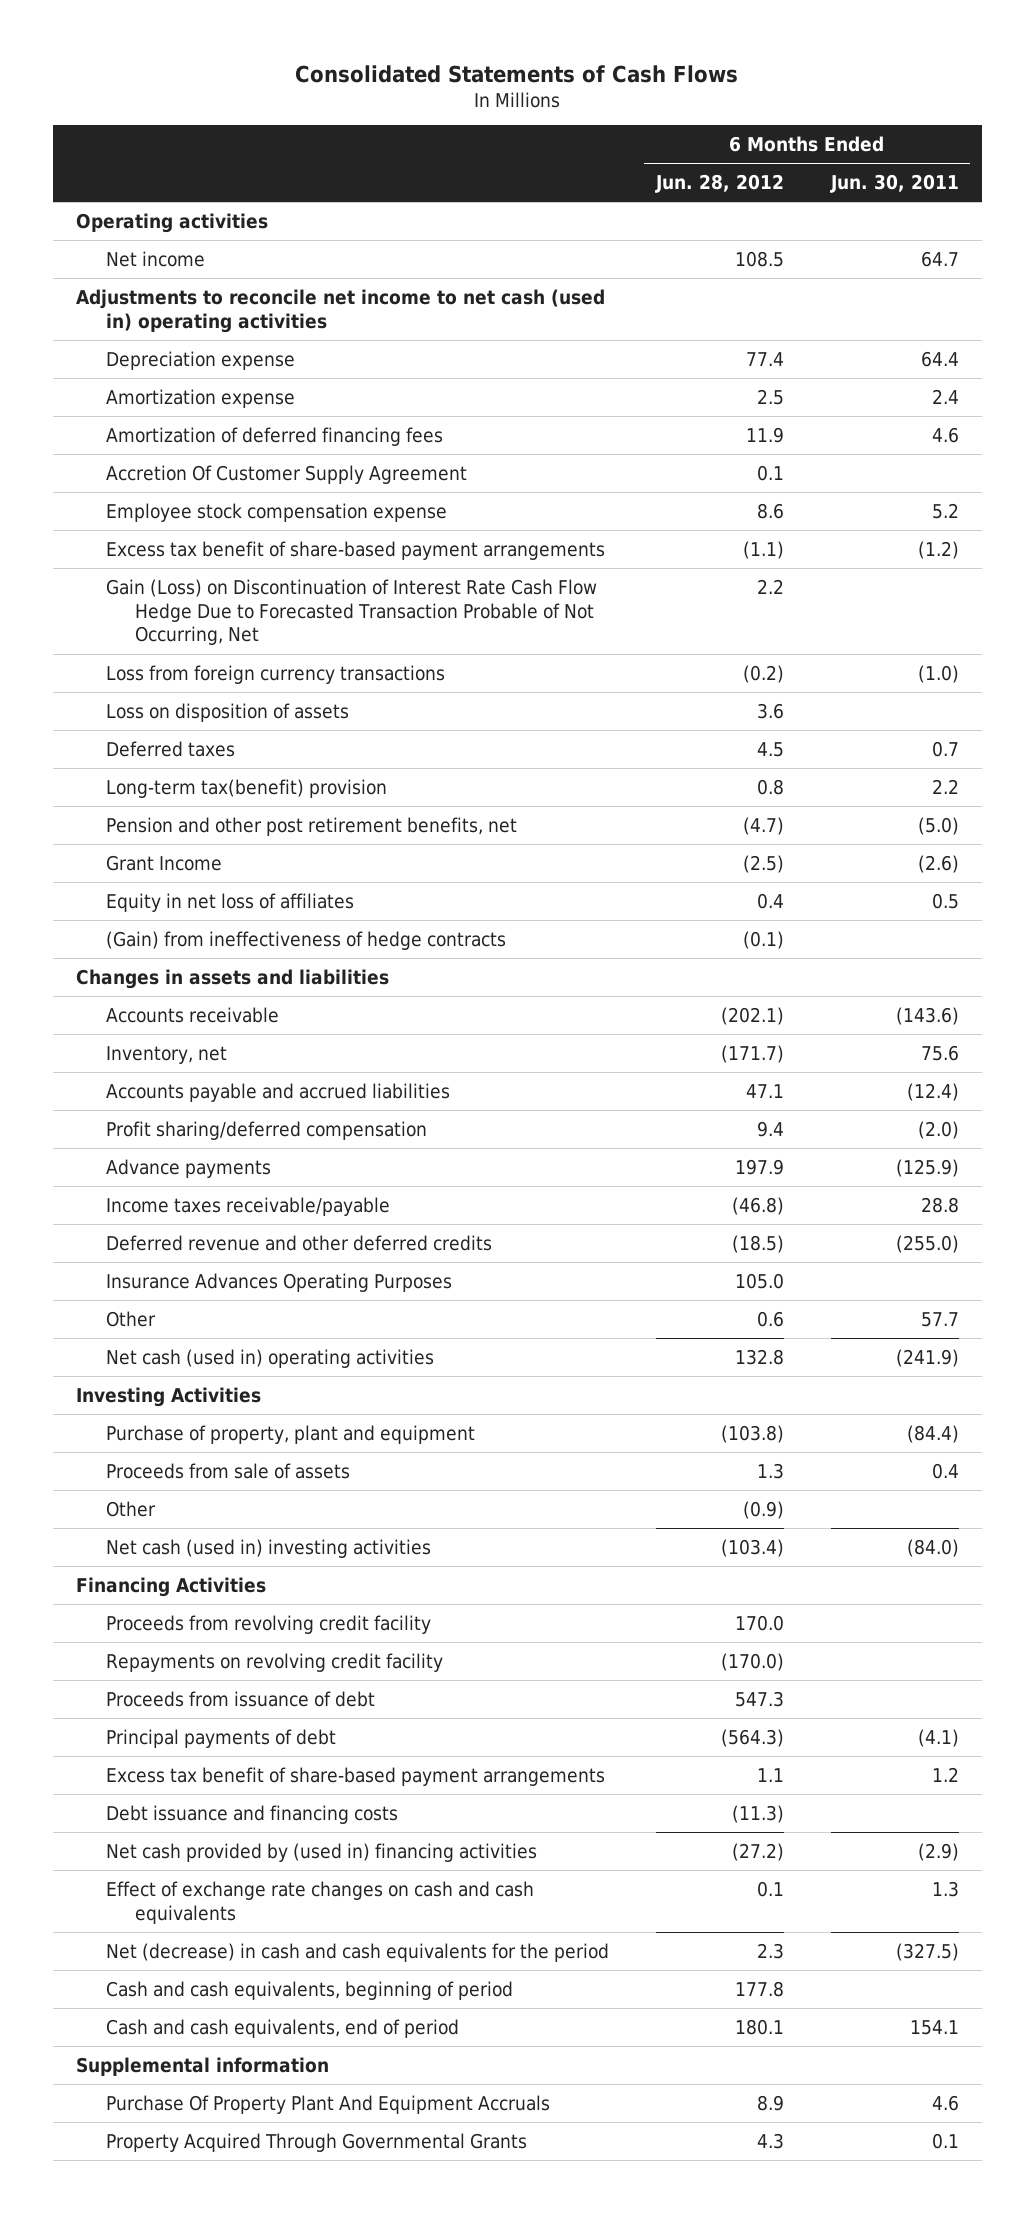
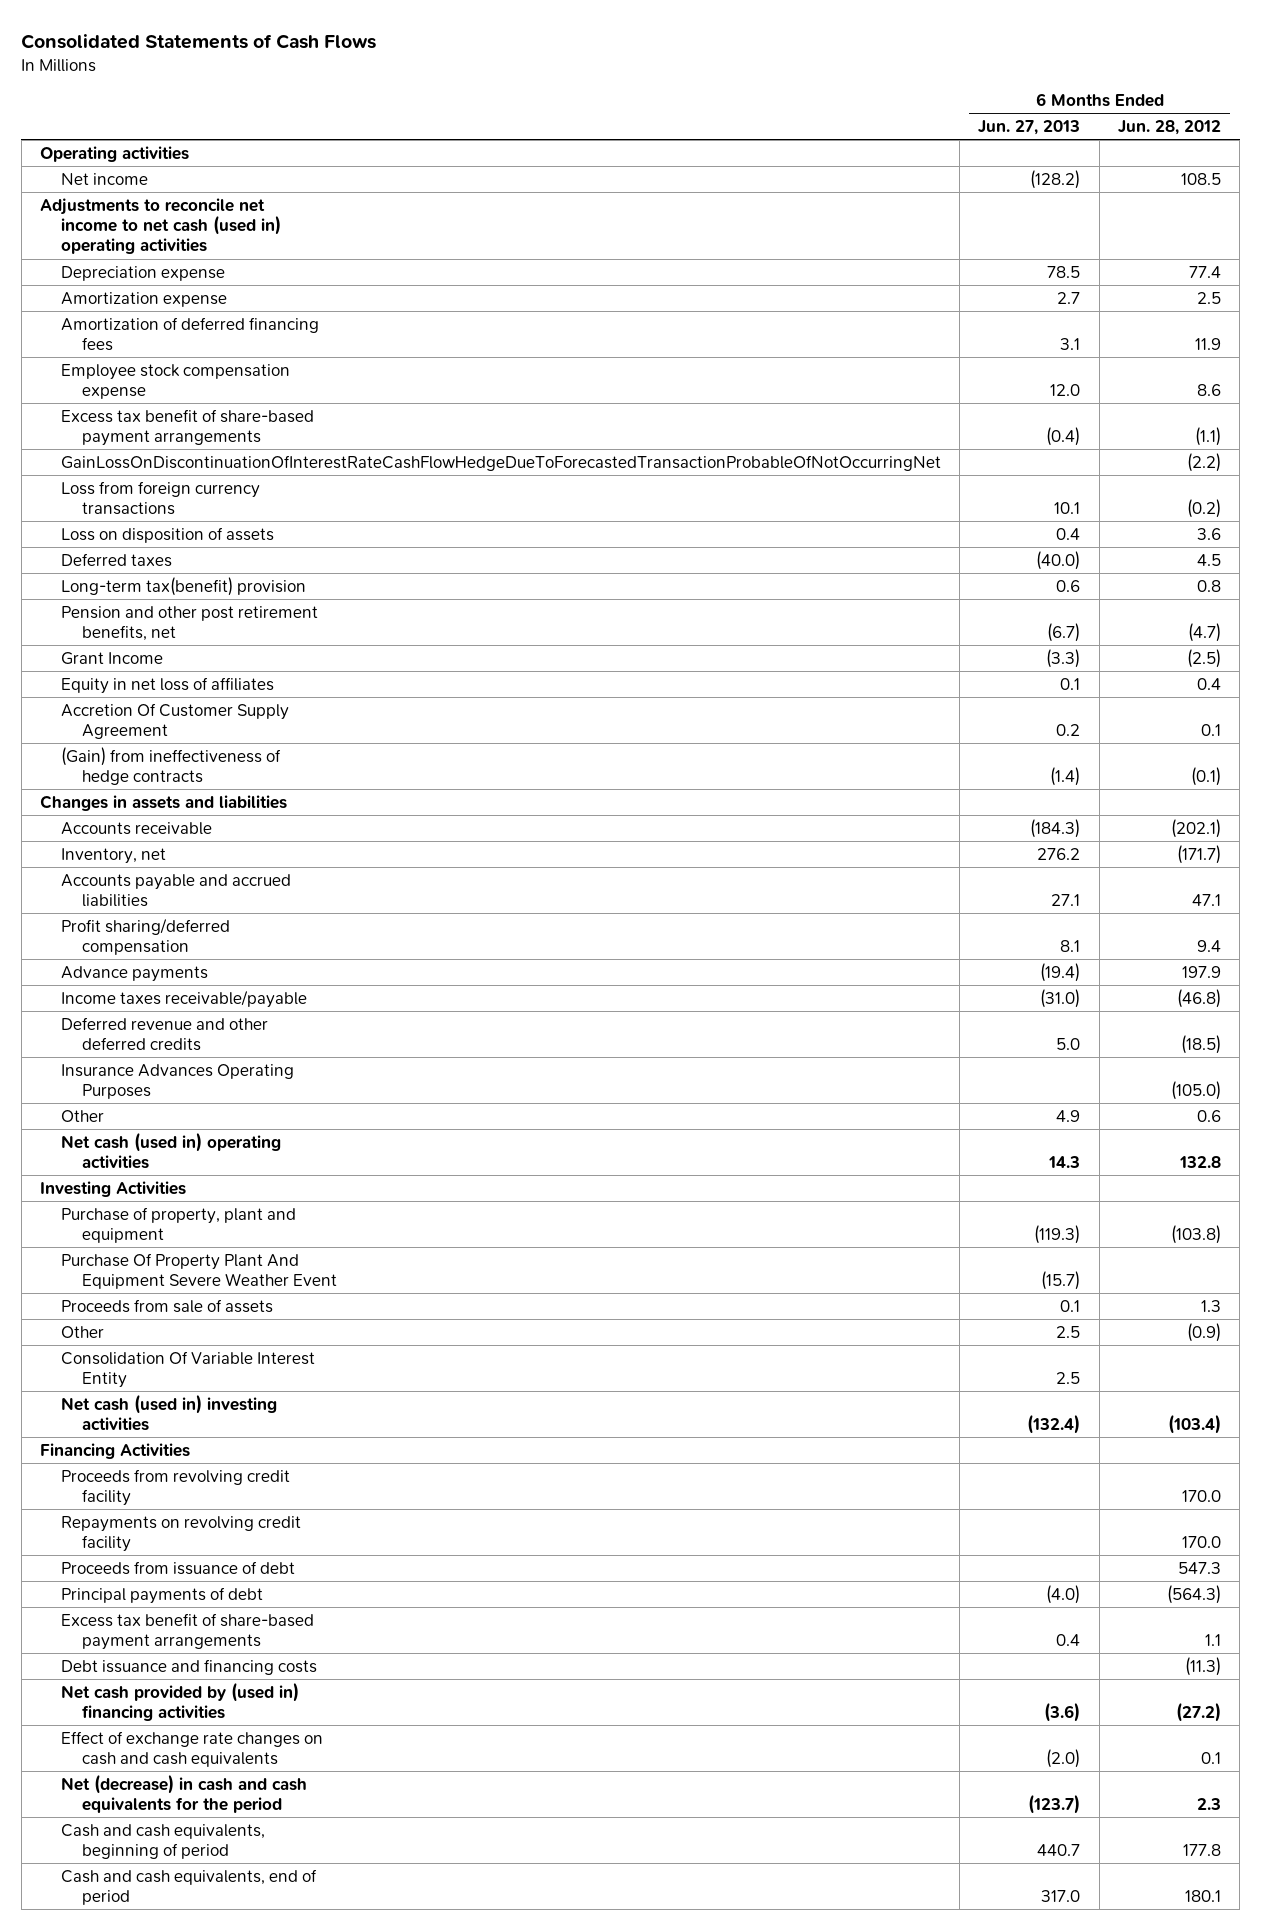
- | 6 Months Ended Jun. 28, 2012 | 6 Months Ended Jun. 30, 2011
+ | 6 Months Ended Jun. 27, 2013 | 6 Months Ended Jun. 28, 2012
- Gain (Loss) on Discontinuation of Interest Rate Cash Flow Hedge Due to Forecasted Transaction Probable of Not Occurring, Net | 2.2 |
+ GainLossOnDiscontinuationOfInterestRateCashFlowHedgeDueToForecastedTransactionProbableOfNotOccurringNet | | (2.2)
moved down: Accretion Of Customer Supply Agreement | 0.2 | 0.1
- Insurance Advances Operating Purposes | 105.0 |
+ Insurance Advances Operating Purposes | | (105.0)
+ Purchase Of Property Plant And Equipment Severe Weather Event | (15.7) |
+ Consolidation Of Variable Interest Entity | 2.5 |
- Repayments on revolving credit facility | (170.0) |
+ Repayments on revolving credit facility | | 170.0
- Supplemental information
- Purchase Of Property Plant And Equipment Accruals | 8.9 | 4.6
- Property Acquired Through Governmental Grants | 4.3 | 0.1

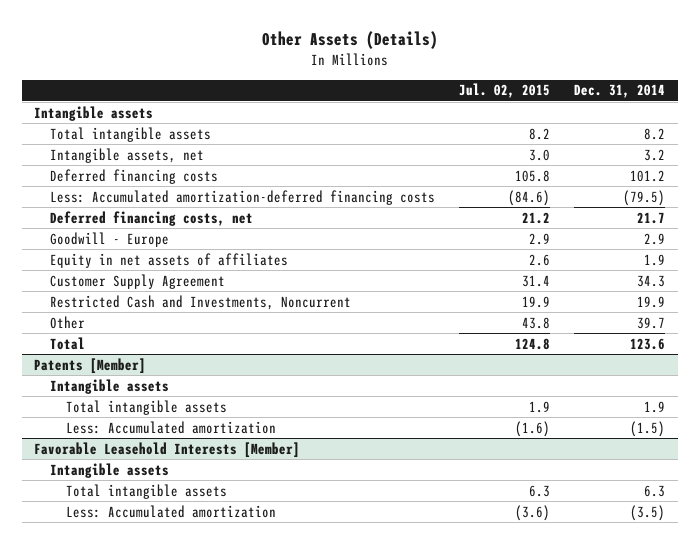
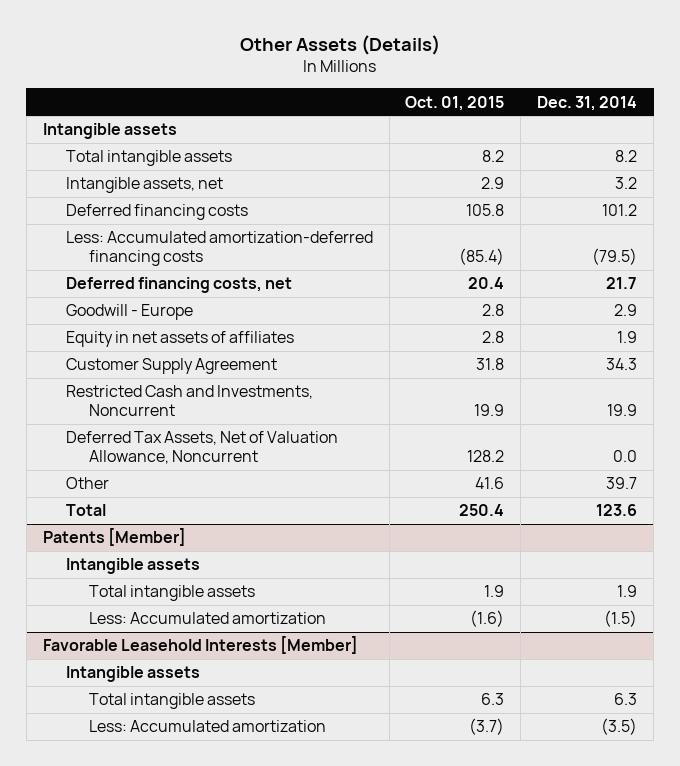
- | Jul. 02, 2015 | Dec. 31, 2014
+ | Oct. 01, 2015 | Dec. 31, 2014
+ Deferred Tax Assets, Net of Valuation Allowance, Noncurrent | 128.2 | 0.0

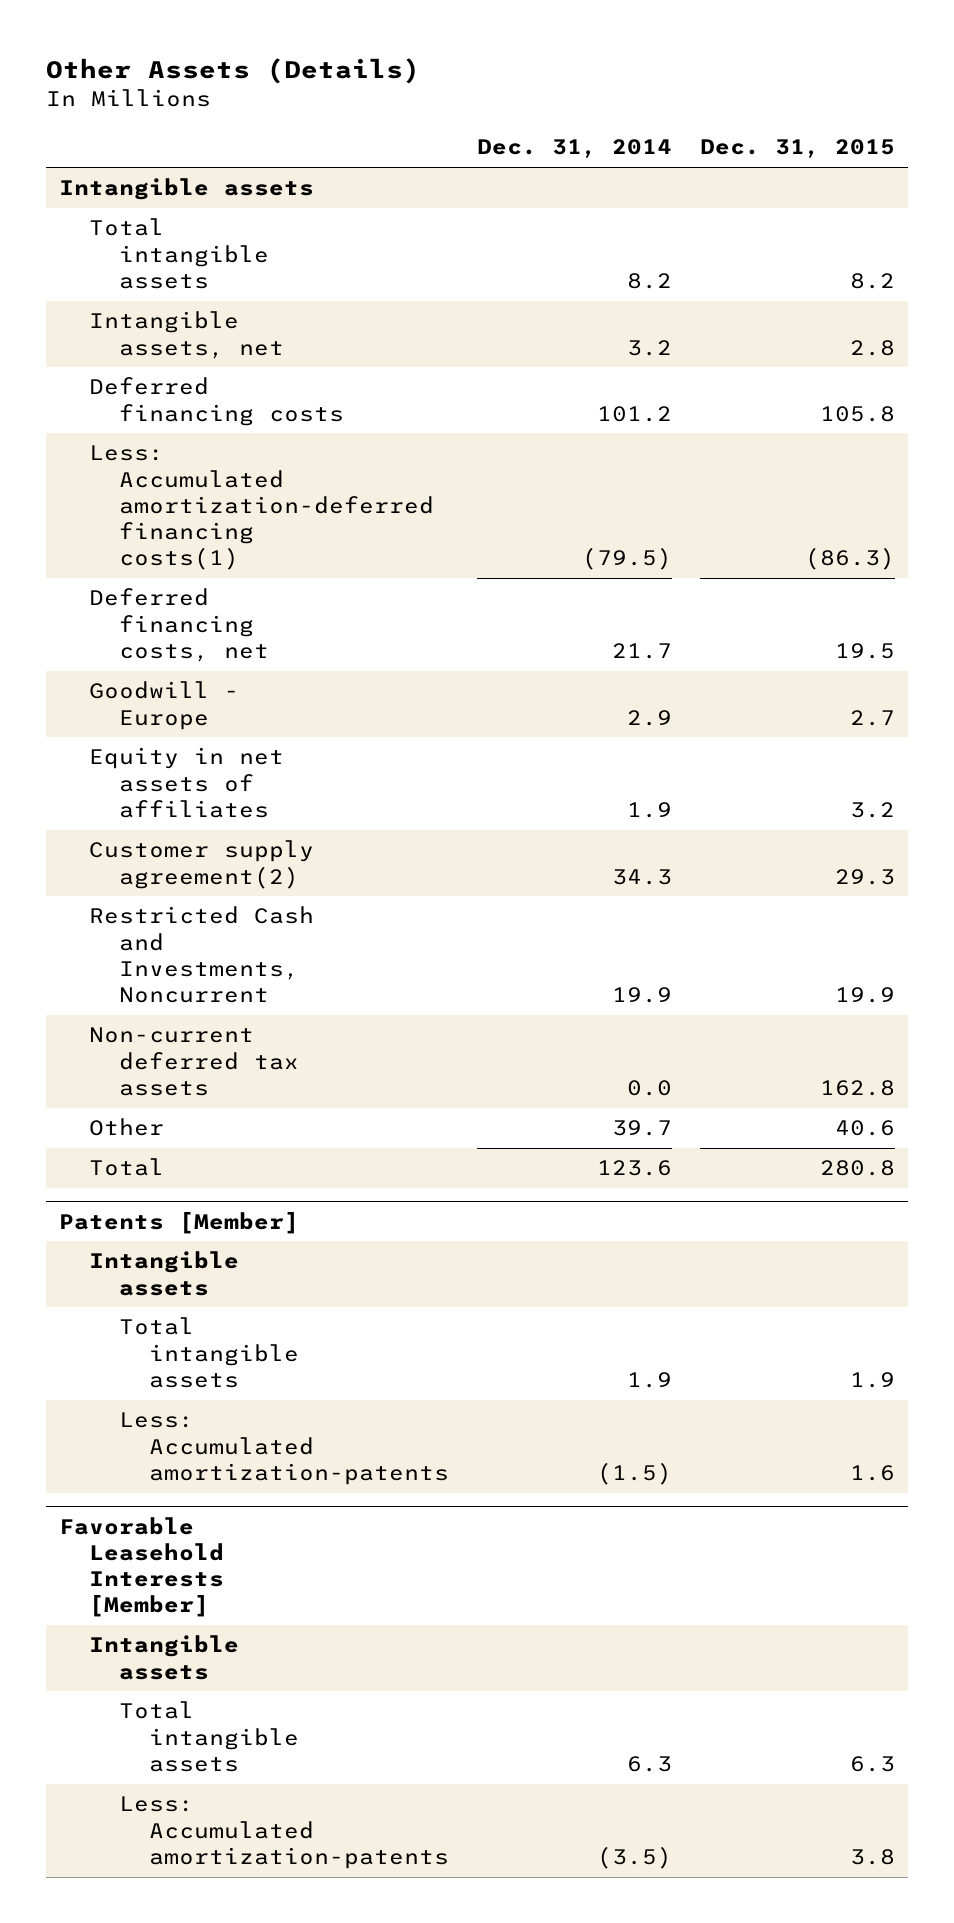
- | Oct. 01, 2015 | Dec. 31, 2014
+ | Dec. 31, 2014 | Dec. 31, 2015
- Less: Accumulated amortization-deferred financing costs | (85.4) | (79.5)
+ Less: Accumulated amortization-deferred financing costs(1) | (79.5) | (86.3)
- Customer Supply Agreement | 31.8 | 34.3
+ Customer supply agreement(2) | 34.3 | 29.3
- Deferred Tax Assets, Net of Valuation Allowance, Noncurrent | 128.2 | 0.0
+ Non-current deferred tax assets | 0.0 | 162.8
@ Patents [Member]
- Less: Accumulated amortization | (1.6) | (1.5)
+ Less: Accumulated amortization-patents | (1.5) | 1.6
@ Favorable Leasehold Interests [Member]
- Less: Accumulated amortization | (3.7) | (3.5)
+ Less: Accumulated amortization-patents | (3.5) | 3.8

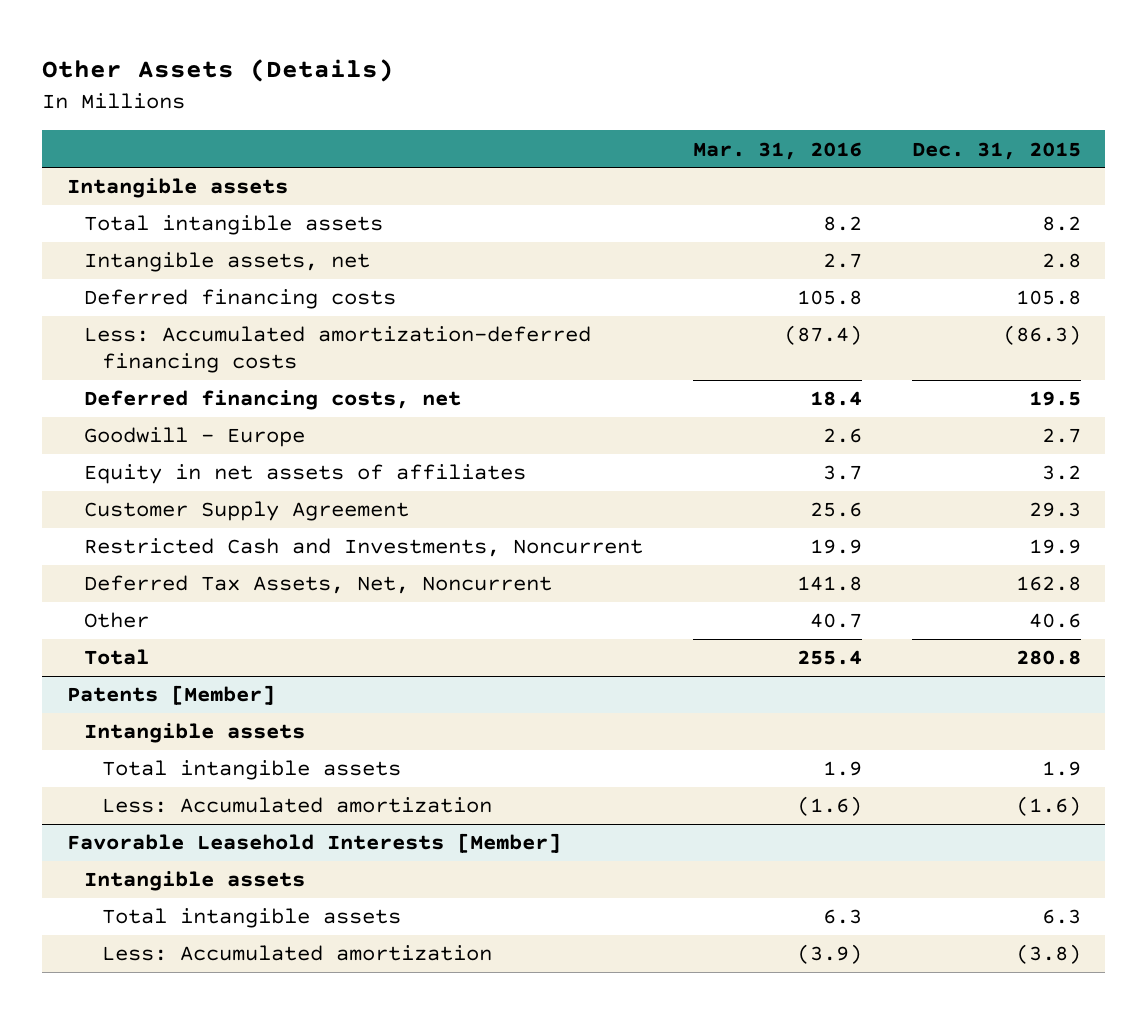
- | Dec. 31, 2014 | Dec. 31, 2015
+ | Mar. 31, 2016 | Dec. 31, 2015
- Less: Accumulated amortization-deferred financing costs(1) | (79.5) | (86.3)
+ Less: Accumulated amortization-deferred financing costs | (87.4) | (86.3)
- Customer supply agreement(2) | 34.3 | 29.3
+ Customer Supply Agreement | 25.6 | 29.3
- Non-current deferred tax assets | 0.0 | 162.8
+ Deferred Tax Assets, Net, Noncurrent | 141.8 | 162.8
@ Patents [Member]
- Less: Accumulated amortization-patents | (1.5) | 1.6
+ Less: Accumulated amortization | (1.6) | (1.6)
@ Favorable Leasehold Interests [Member]
- Less: Accumulated amortization-patents | (3.5) | 3.8
+ Less: Accumulated amortization | (3.9) | (3.8)

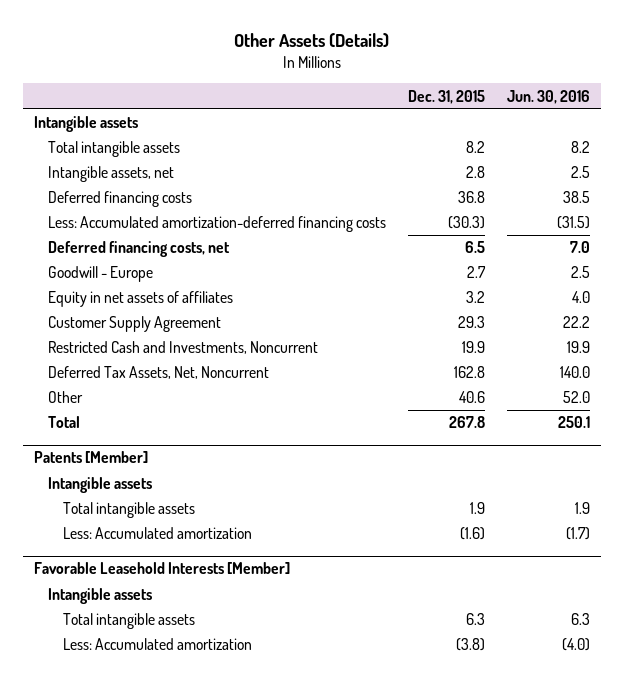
- | Mar. 31, 2016 | Dec. 31, 2015
+ | Dec. 31, 2015 | Jun. 30, 2016
- Deferred financing costs | 105.8 | 105.8
- Less: Accumulated amortization-deferred financing costs | (87.4) | (86.3)
- Deferred financing costs, net | 18.4 | 19.5
+ Deferred financing costs | 36.8 | 38.5
+ Less: Accumulated amortization-deferred financing costs | (30.3) | (31.5)
+ Deferred financing costs, net | 6.5 | 7.0
- Total | 255.4 | 280.8
+ Total | 267.8 | 250.1

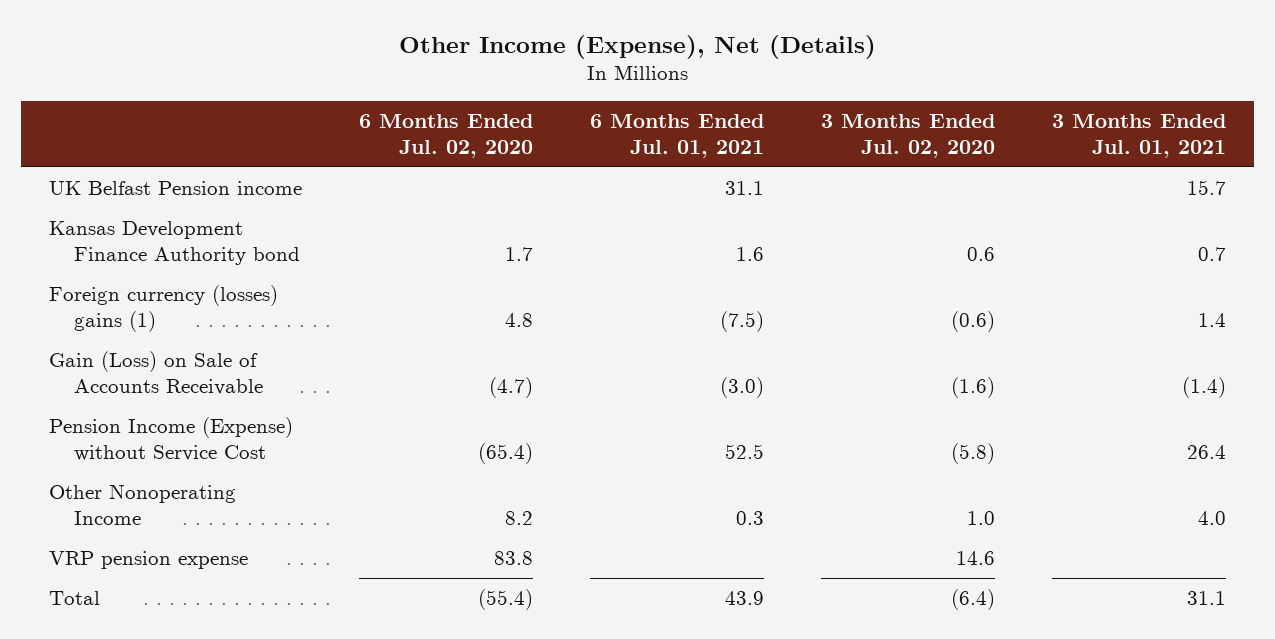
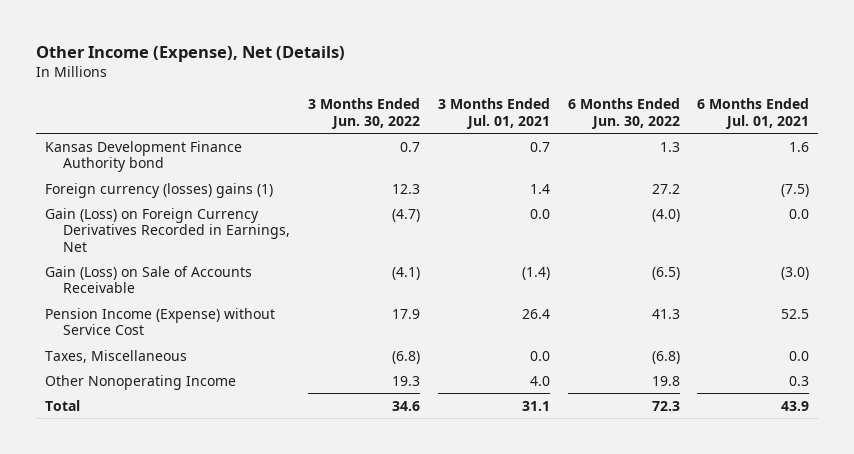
- | 6 Months Ended Jul. 02, 2020 | 6 Months Ended Jul. 01, 2021 | 3 Months Ended Jul. 02, 2020 | 3 Months Ended Jul. 01, 2021
+ | 3 Months Ended Jun. 30, 2022 | 3 Months Ended Jul. 01, 2021 | 6 Months Ended Jun. 30, 2022 | 6 Months Ended Jul. 01, 2021
- UK Belfast Pension income | | 31.1 | | 15.7
+ Gain (Loss) on Foreign Currency Derivatives Recorded in Earnings, Net | (4.7) | 0.0 | (4.0) | 0.0
+ Taxes, Miscellaneous | (6.8) | 0.0 | (6.8) | 0.0
- VRP pension expense | 83.8 | | 14.6 |

